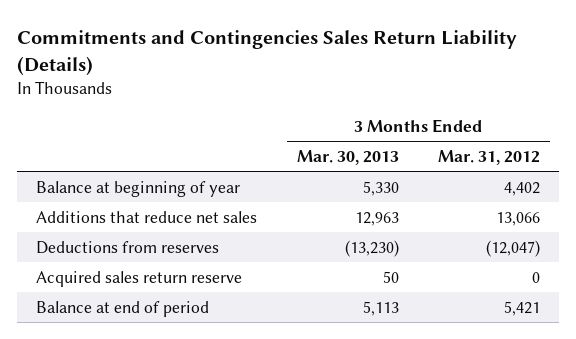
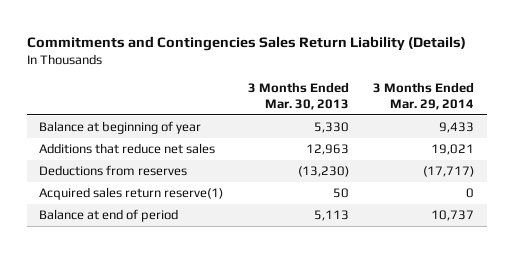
- | 3 Months Ended Mar. 30, 2013 | 3 Months Ended Mar. 31, 2012
+ | 3 Months Ended Mar. 30, 2013 | 3 Months Ended Mar. 29, 2014
- Acquired sales return reserve | 50 | 0
+ Acquired sales return reserve(1) | 50 | 0

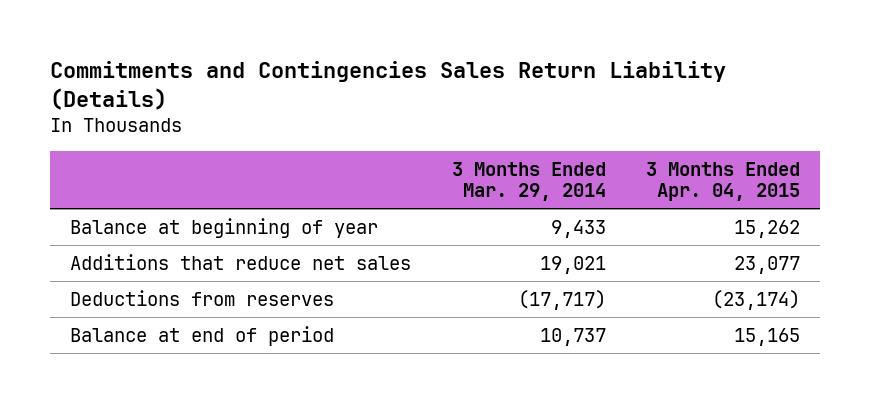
- | 3 Months Ended Mar. 30, 2013 | 3 Months Ended Mar. 29, 2014
+ | 3 Months Ended Mar. 29, 2014 | 3 Months Ended Apr. 04, 2015
- Acquired sales return reserve(1) | 50 | 0

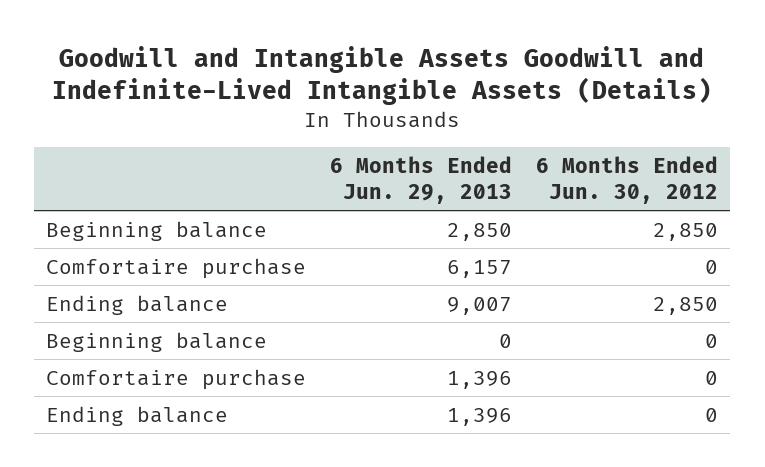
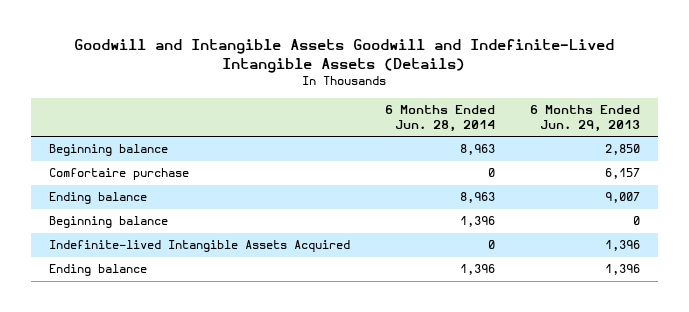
- | 6 Months Ended Jun. 29, 2013 | 6 Months Ended Jun. 30, 2012
+ | 6 Months Ended Jun. 28, 2014 | 6 Months Ended Jun. 29, 2013
- Comfortaire purchase | 1,396 | 0
+ Indefinite-lived Intangible Assets Acquired | 0 | 1,396

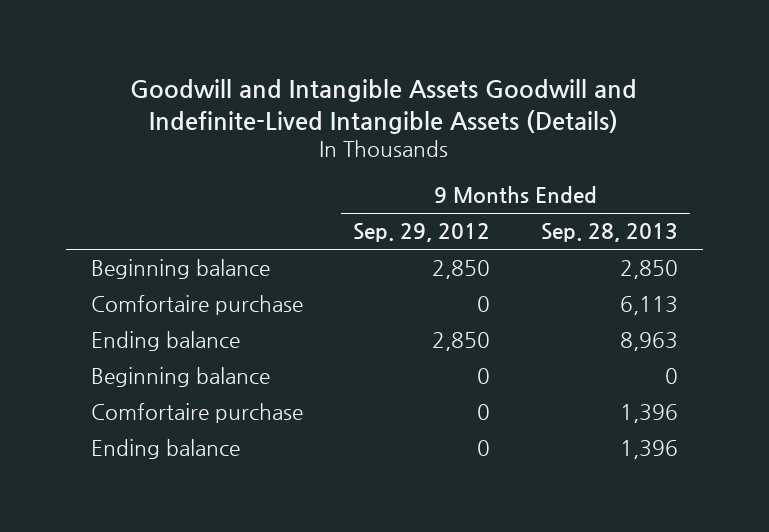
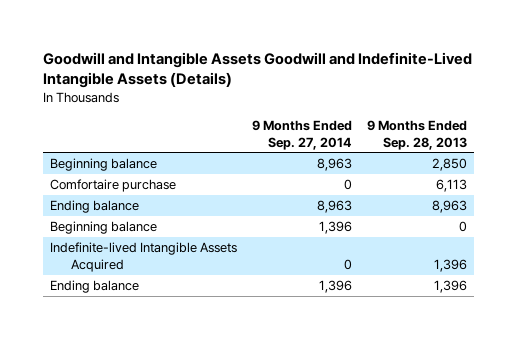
- | 9 Months Ended Sep. 29, 2012 | 9 Months Ended Sep. 28, 2013
+ | 9 Months Ended Sep. 27, 2014 | 9 Months Ended Sep. 28, 2013
- Comfortaire purchase | 0 | 1,396
+ Indefinite-lived Intangible Assets Acquired | 0 | 1,396

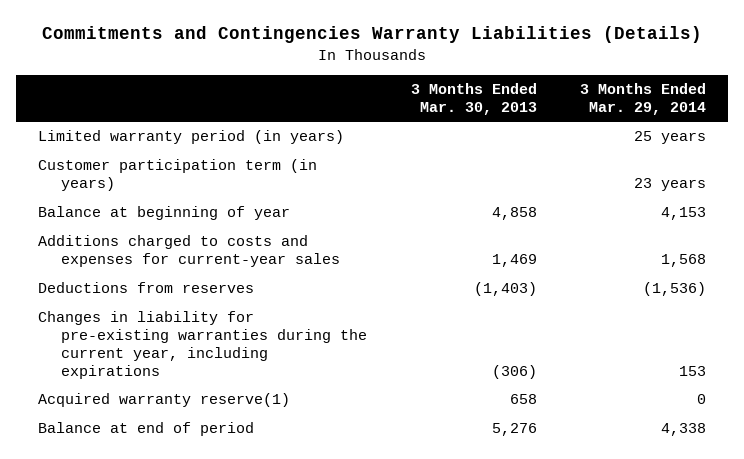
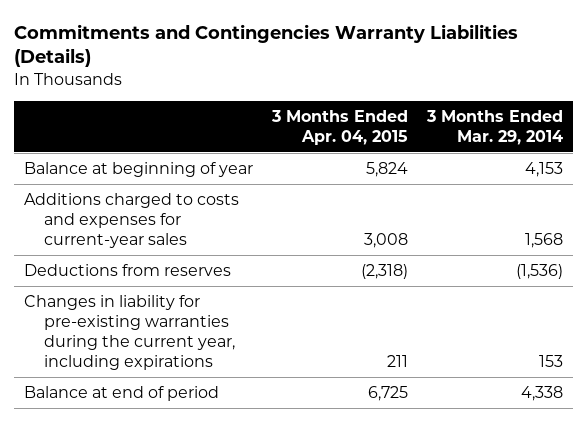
- | 3 Months Ended Mar. 30, 2013 | 3 Months Ended Mar. 29, 2014
+ | 3 Months Ended Apr. 04, 2015 | 3 Months Ended Mar. 29, 2014
- Limited warranty period (in years) | | 25 years
- Customer participation term (in years) | | 23 years
- Acquired warranty reserve(1) | 658 | 0

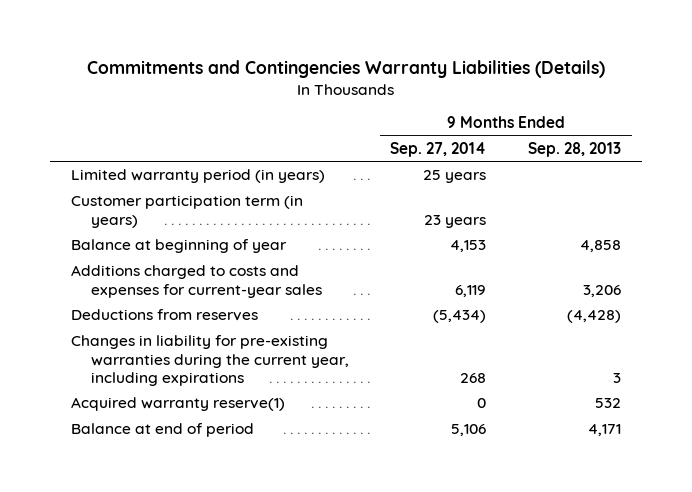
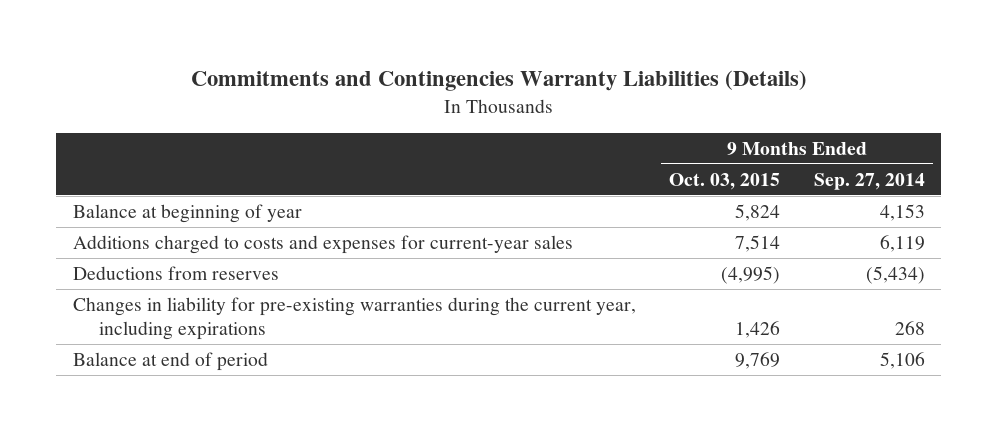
- | 9 Months Ended Sep. 27, 2014 | 9 Months Ended Sep. 28, 2013
+ | 9 Months Ended Oct. 03, 2015 | 9 Months Ended Sep. 27, 2014
- Limited warranty period (in years) | 25 years |
- Customer participation term (in years) | 23 years |
- Acquired warranty reserve(1) | 0 | 532

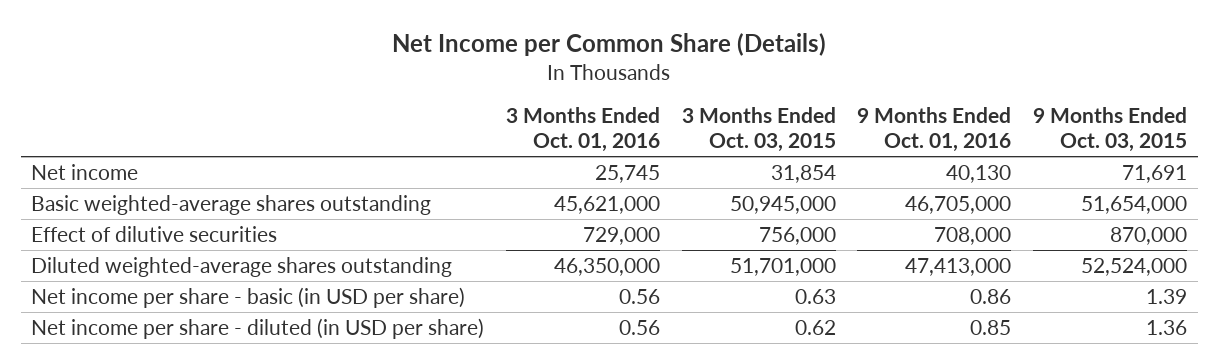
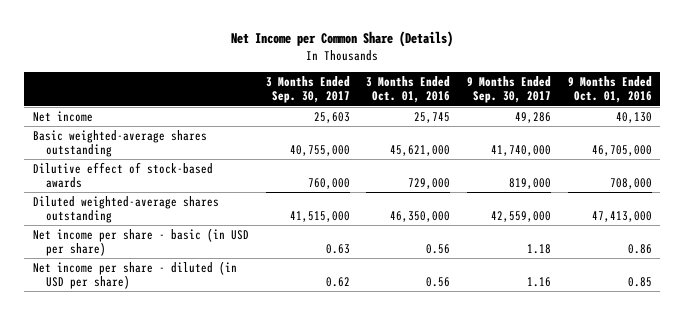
- | 3 Months Ended Oct. 01, 2016 | 3 Months Ended Oct. 03, 2015 | 9 Months Ended Oct. 01, 2016 | 9 Months Ended Oct. 03, 2015
+ | 3 Months Ended Sep. 30, 2017 | 3 Months Ended Oct. 01, 2016 | 9 Months Ended Sep. 30, 2017 | 9 Months Ended Oct. 01, 2016
- Effect of dilutive securities | 729,000 | 756,000 | 708,000 | 870,000
+ Dilutive effect of stock-based awards | 760,000 | 729,000 | 819,000 | 708,000

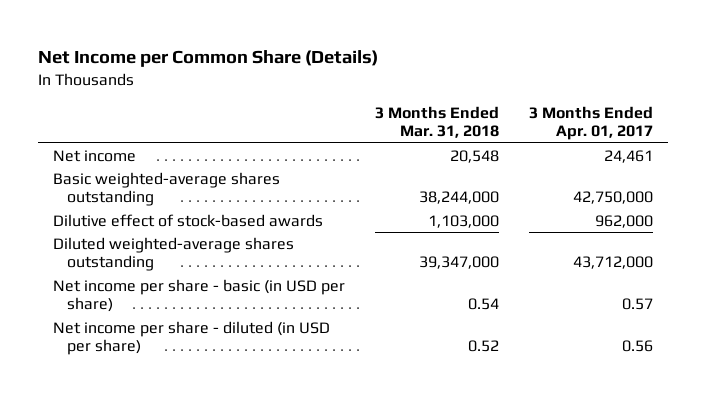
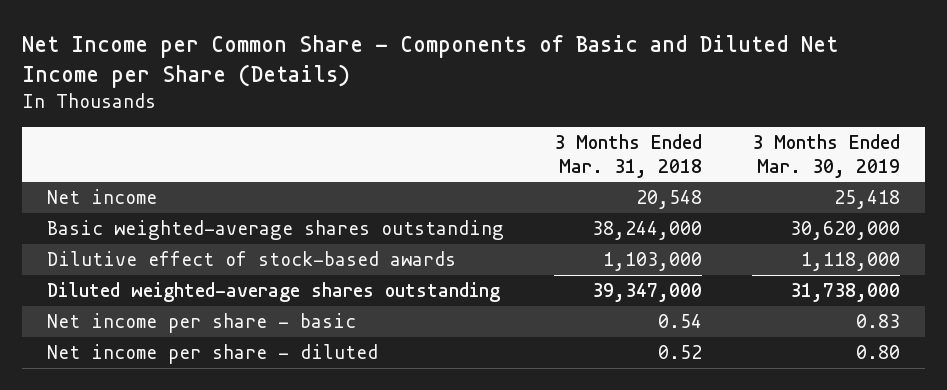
- Net Income per Common Share (Details)
+ Net Income per Common Share - Components of Basic and Diluted Net Income per Share (Details)
- | 3 Months Ended Mar. 31, 2018 | 3 Months Ended Apr. 01, 2017
+ | 3 Months Ended Mar. 31, 2018 | 3 Months Ended Mar. 30, 2019
- Net income per share - basic (in USD per share) | 0.54 | 0.57
- Net income per share - diluted (in USD per share) | 0.52 | 0.56
+ Net income per share - basic | 0.54 | 0.83
+ Net income per share - diluted | 0.52 | 0.80

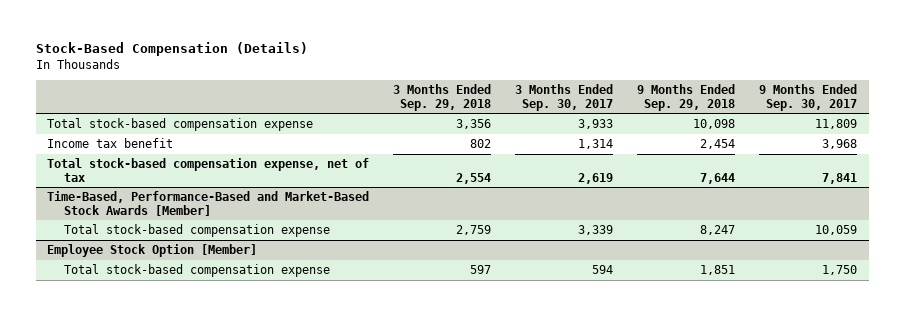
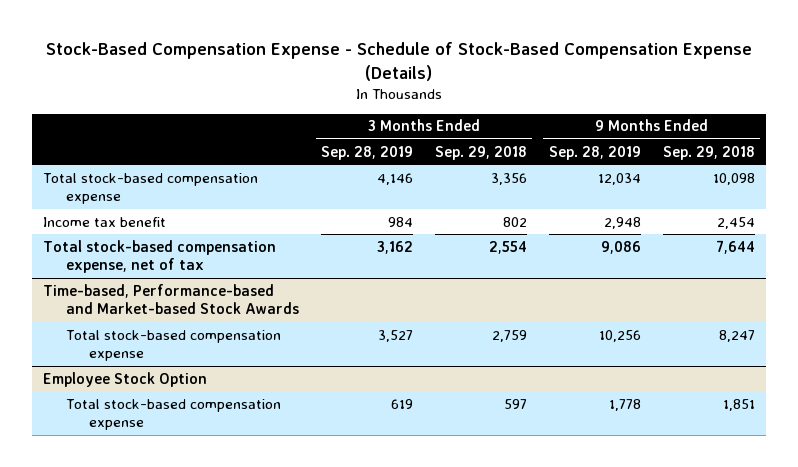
- Stock-Based Compensation (Details)
+ Stock-Based Compensation Expense - Schedule of Stock-Based Compensation Expense (Details)
- | 3 Months Ended Sep. 29, 2018 | 3 Months Ended Sep. 30, 2017 | 9 Months Ended Sep. 29, 2018 | 9 Months Ended Sep. 30, 2017
+ | 3 Months Ended Sep. 28, 2019 | 3 Months Ended Sep. 29, 2018 | 9 Months Ended Sep. 28, 2019 | 9 Months Ended Sep. 29, 2018
- Time-Based, Performance-Based and Market-Based Stock Awards [Member]
+ Time-based, Performance-based and Market-based Stock Awards
- Employee Stock Option [Member]
+ Employee Stock Option

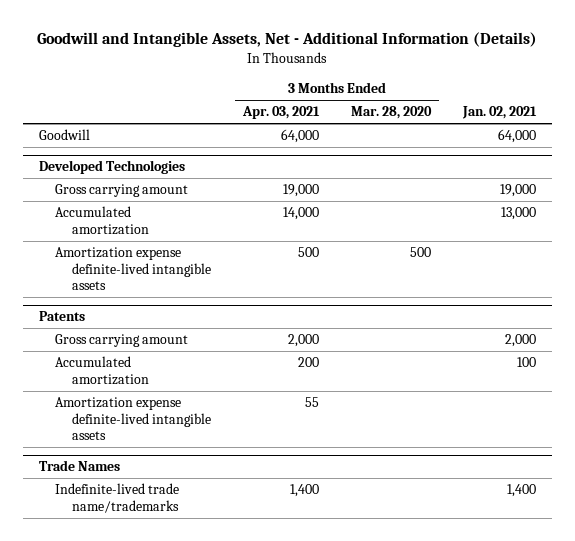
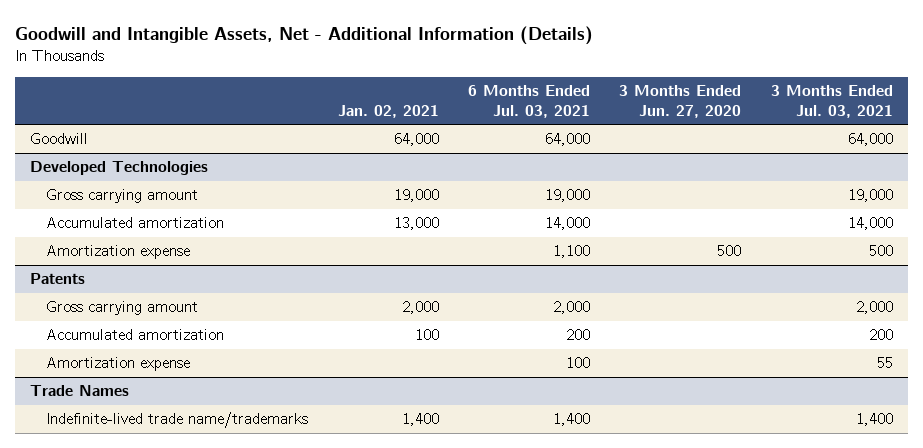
- | 3 Months Ended Apr. 03, 2021 | 3 Months Ended Mar. 28, 2020 | Jan. 02, 2021
+ | Jan. 02, 2021 | 6 Months Ended Jul. 03, 2021 | 3 Months Ended Jun. 27, 2020 | 3 Months Ended Jul. 03, 2021
@ Developed Technologies
- Amortization expense definite-lived intangible assets | 500 | 500 |
+ Amortization expense | | 1,100 | 500 | 500
@ Patents
- Amortization expense definite-lived intangible assets | 55 | |
+ Amortization expense | | 100 | | 55

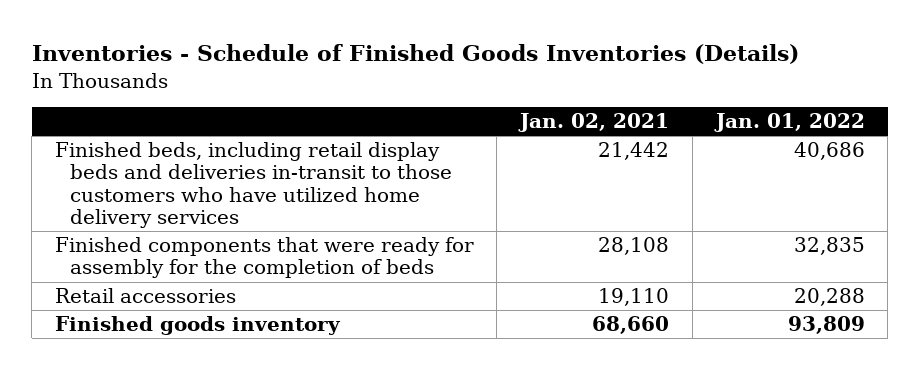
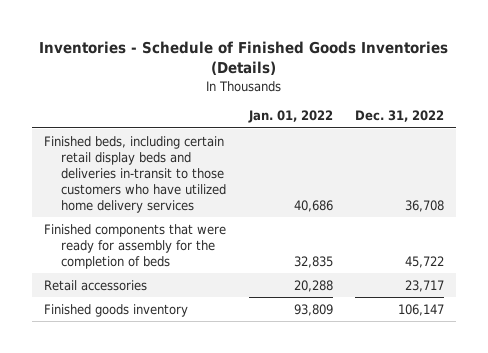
- | Jan. 02, 2021 | Jan. 01, 2022
+ | Jan. 01, 2022 | Dec. 31, 2022
- Finished beds, including retail display beds and deliveries in-transit to those customers who have utilized home delivery services | 21,442 | 40,686
+ Finished beds, including certain retail display beds and deliveries in-transit to those customers who have utilized home delivery services | 40,686 | 36,708

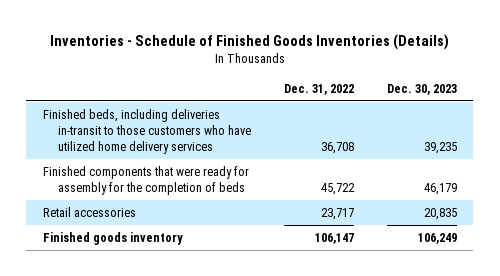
- | Jan. 01, 2022 | Dec. 31, 2022
+ | Dec. 31, 2022 | Dec. 30, 2023
- Finished beds, including certain retail display beds and deliveries in-transit to those customers who have utilized home delivery services | 40,686 | 36,708
+ Finished beds, including deliveries in-transit to those customers who have utilized home delivery services | 36,708 | 39,235

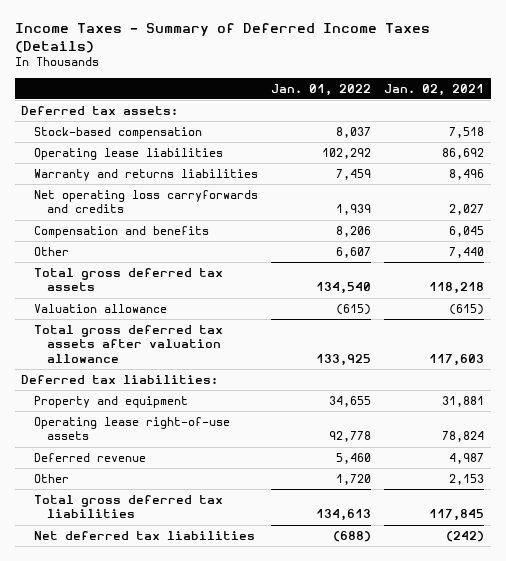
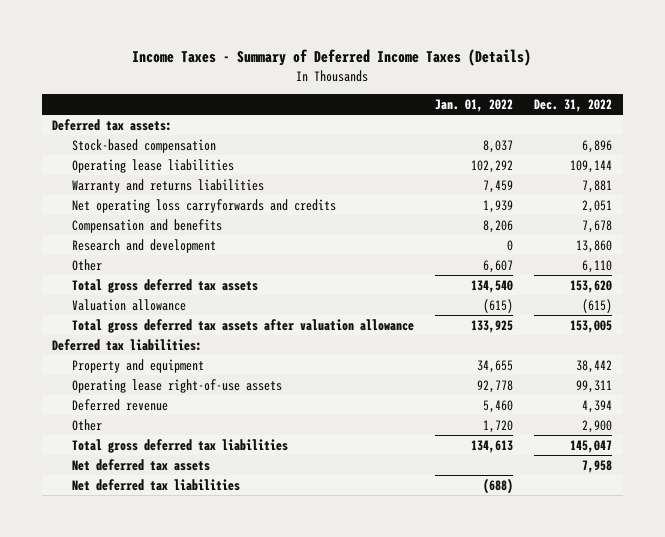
- | Jan. 01, 2022 | Jan. 02, 2021
+ | Jan. 01, 2022 | Dec. 31, 2022
+ Research and development | 0 | 13,860
+ Net deferred tax assets | | 7,958

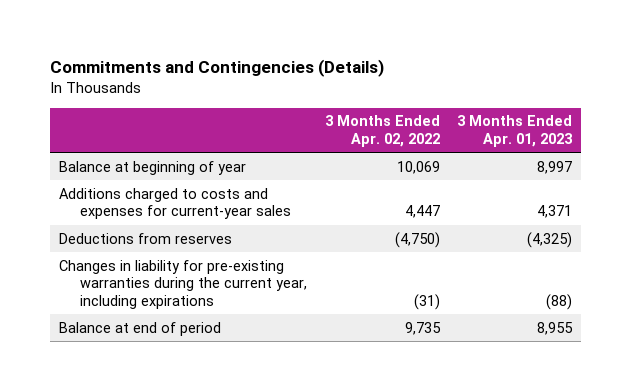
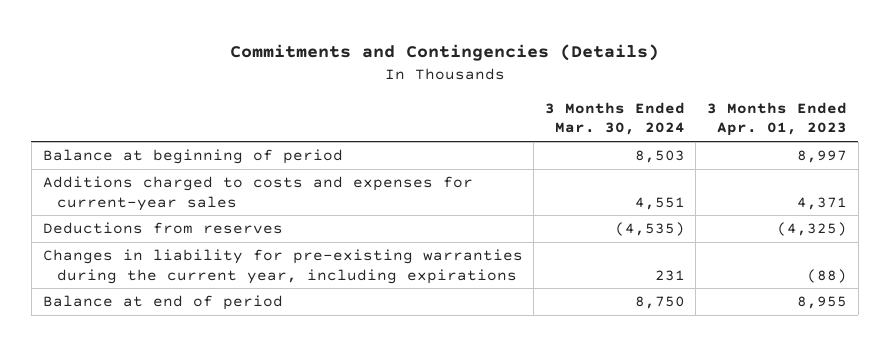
- | 3 Months Ended Apr. 02, 2022 | 3 Months Ended Apr. 01, 2023
+ | 3 Months Ended Mar. 30, 2024 | 3 Months Ended Apr. 01, 2023
- Balance at beginning of year | 10,069 | 8,997
+ Balance at beginning of period | 8,503 | 8,997

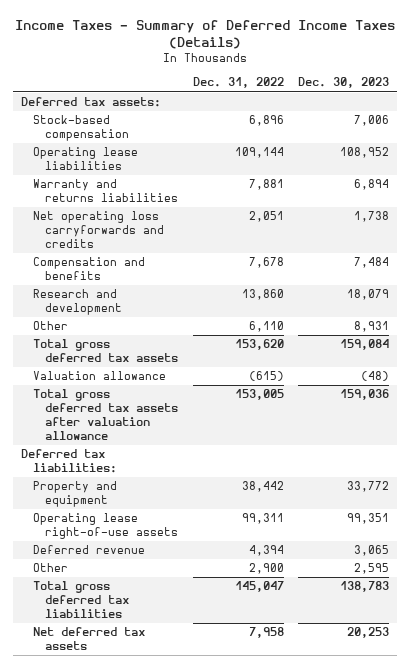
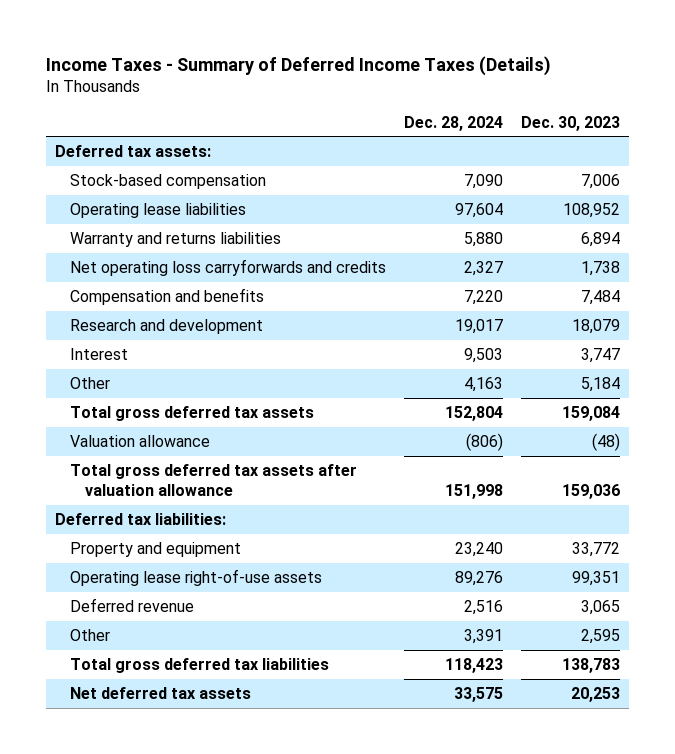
- | Dec. 31, 2022 | Dec. 30, 2023
+ | Dec. 28, 2024 | Dec. 30, 2023
- Other | 6,110 | 8,931
+ Interest | 9,503 | 3,747
+ Other | 4,163 | 5,184

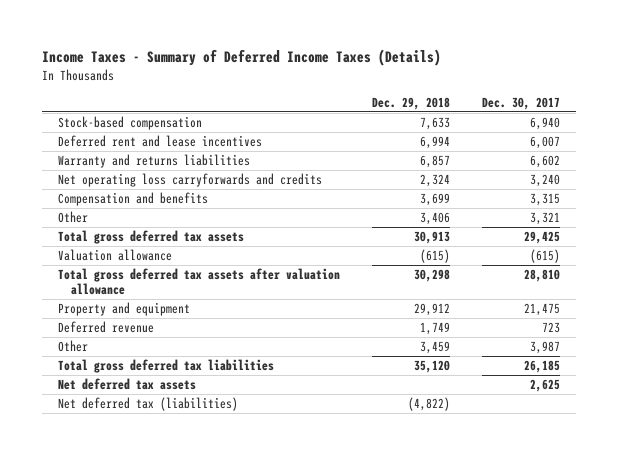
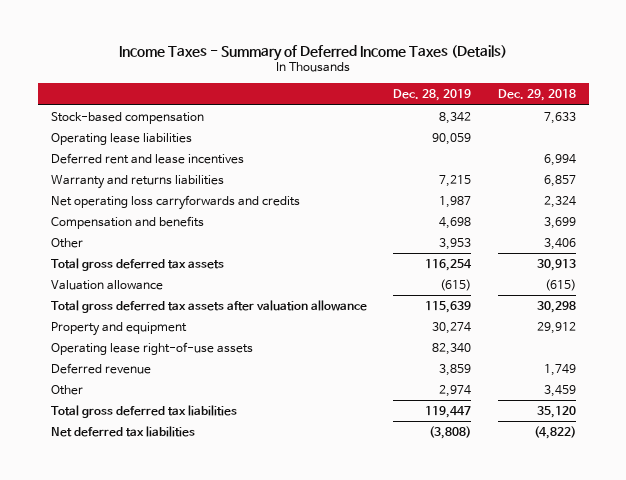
- | Dec. 29, 2018 | Dec. 30, 2017
+ | Dec. 28, 2019 | Dec. 29, 2018
+ Operating lease liabilities | 90,059 |
+ Operating lease right-of-use assets | 82,340 |
- Net deferred tax assets | | 2,625
- Net deferred tax (liabilities) | (4,822) |
+ Net deferred tax liabilities | (3,808) | (4,822)

